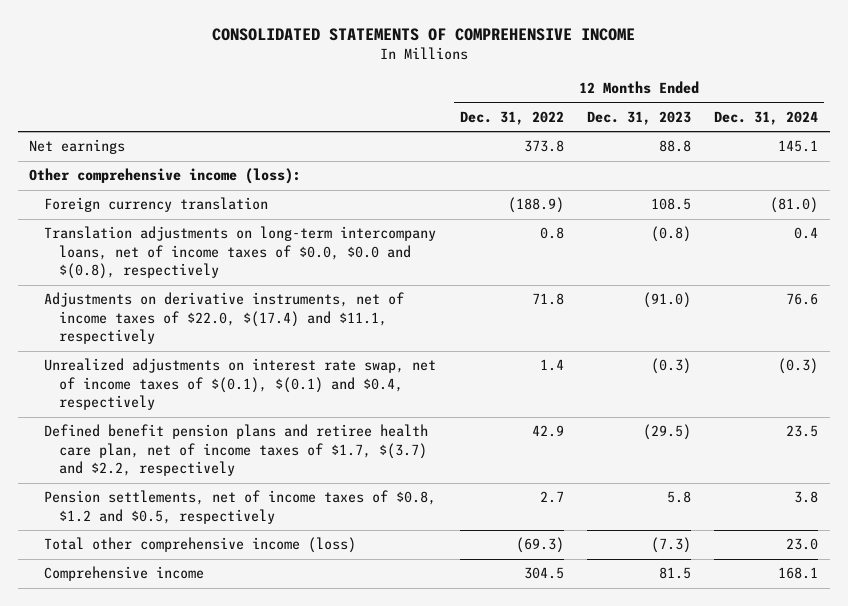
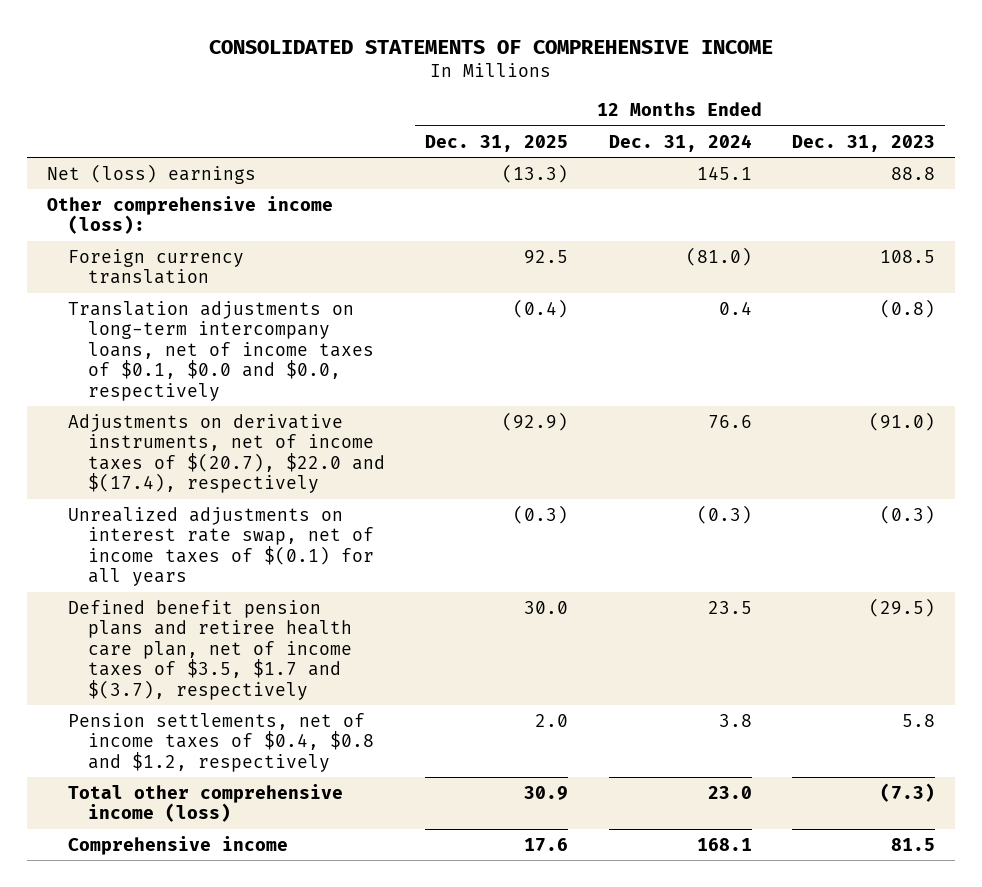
- | 12 Months Ended Dec. 31, 2022 | 12 Months Ended Dec. 31, 2023 | 12 Months Ended Dec. 31, 2024
+ | 12 Months Ended Dec. 31, 2025 | 12 Months Ended Dec. 31, 2024 | 12 Months Ended Dec. 31, 2023
- Net earnings | 373.8 | 88.8 | 145.1
+ Net (loss) earnings | (13.3) | 145.1 | 88.8
- Translation adjustments on long-term intercompany loans, net of income taxes of $0.0, $0.0 and $(0.8), respectively | 0.8 | (0.8) | 0.4
- Adjustments on derivative instruments, net of income taxes of $22.0, $(17.4) and $11.1, respectively | 71.8 | (91.0) | 76.6
- Unrealized adjustments on interest rate swap, net of income taxes of $(0.1), $(0.1) and $0.4, respectively | 1.4 | (0.3) | (0.3)
- Defined benefit pension plans and retiree health care plan, net of income taxes of $1.7, $(3.7) and $2.2, respectively | 42.9 | (29.5) | 23.5
- Pension settlements, net of income taxes of $0.8, $1.2 and $0.5, respectively | 2.7 | 5.8 | 3.8
+ Translation adjustments on long-term intercompany loans, net of income taxes of $0.1, $0.0 and $0.0, respectively | (0.4) | 0.4 | (0.8)
+ Adjustments on derivative instruments, net of income taxes of $(20.7), $22.0 and $(17.4), respectively | (92.9) | 76.6 | (91.0)
+ Unrealized adjustments on interest rate swap, net of income taxes of $(0.1) for all years | (0.3) | (0.3) | (0.3)
+ Defined benefit pension plans and retiree health care plan, net of income taxes of $3.5, $1.7 and $(3.7), respectively | 30.0 | 23.5 | (29.5)
+ Pension settlements, net of income taxes of $0.4, $0.8 and $1.2, respectively | 2.0 | 3.8 | 5.8

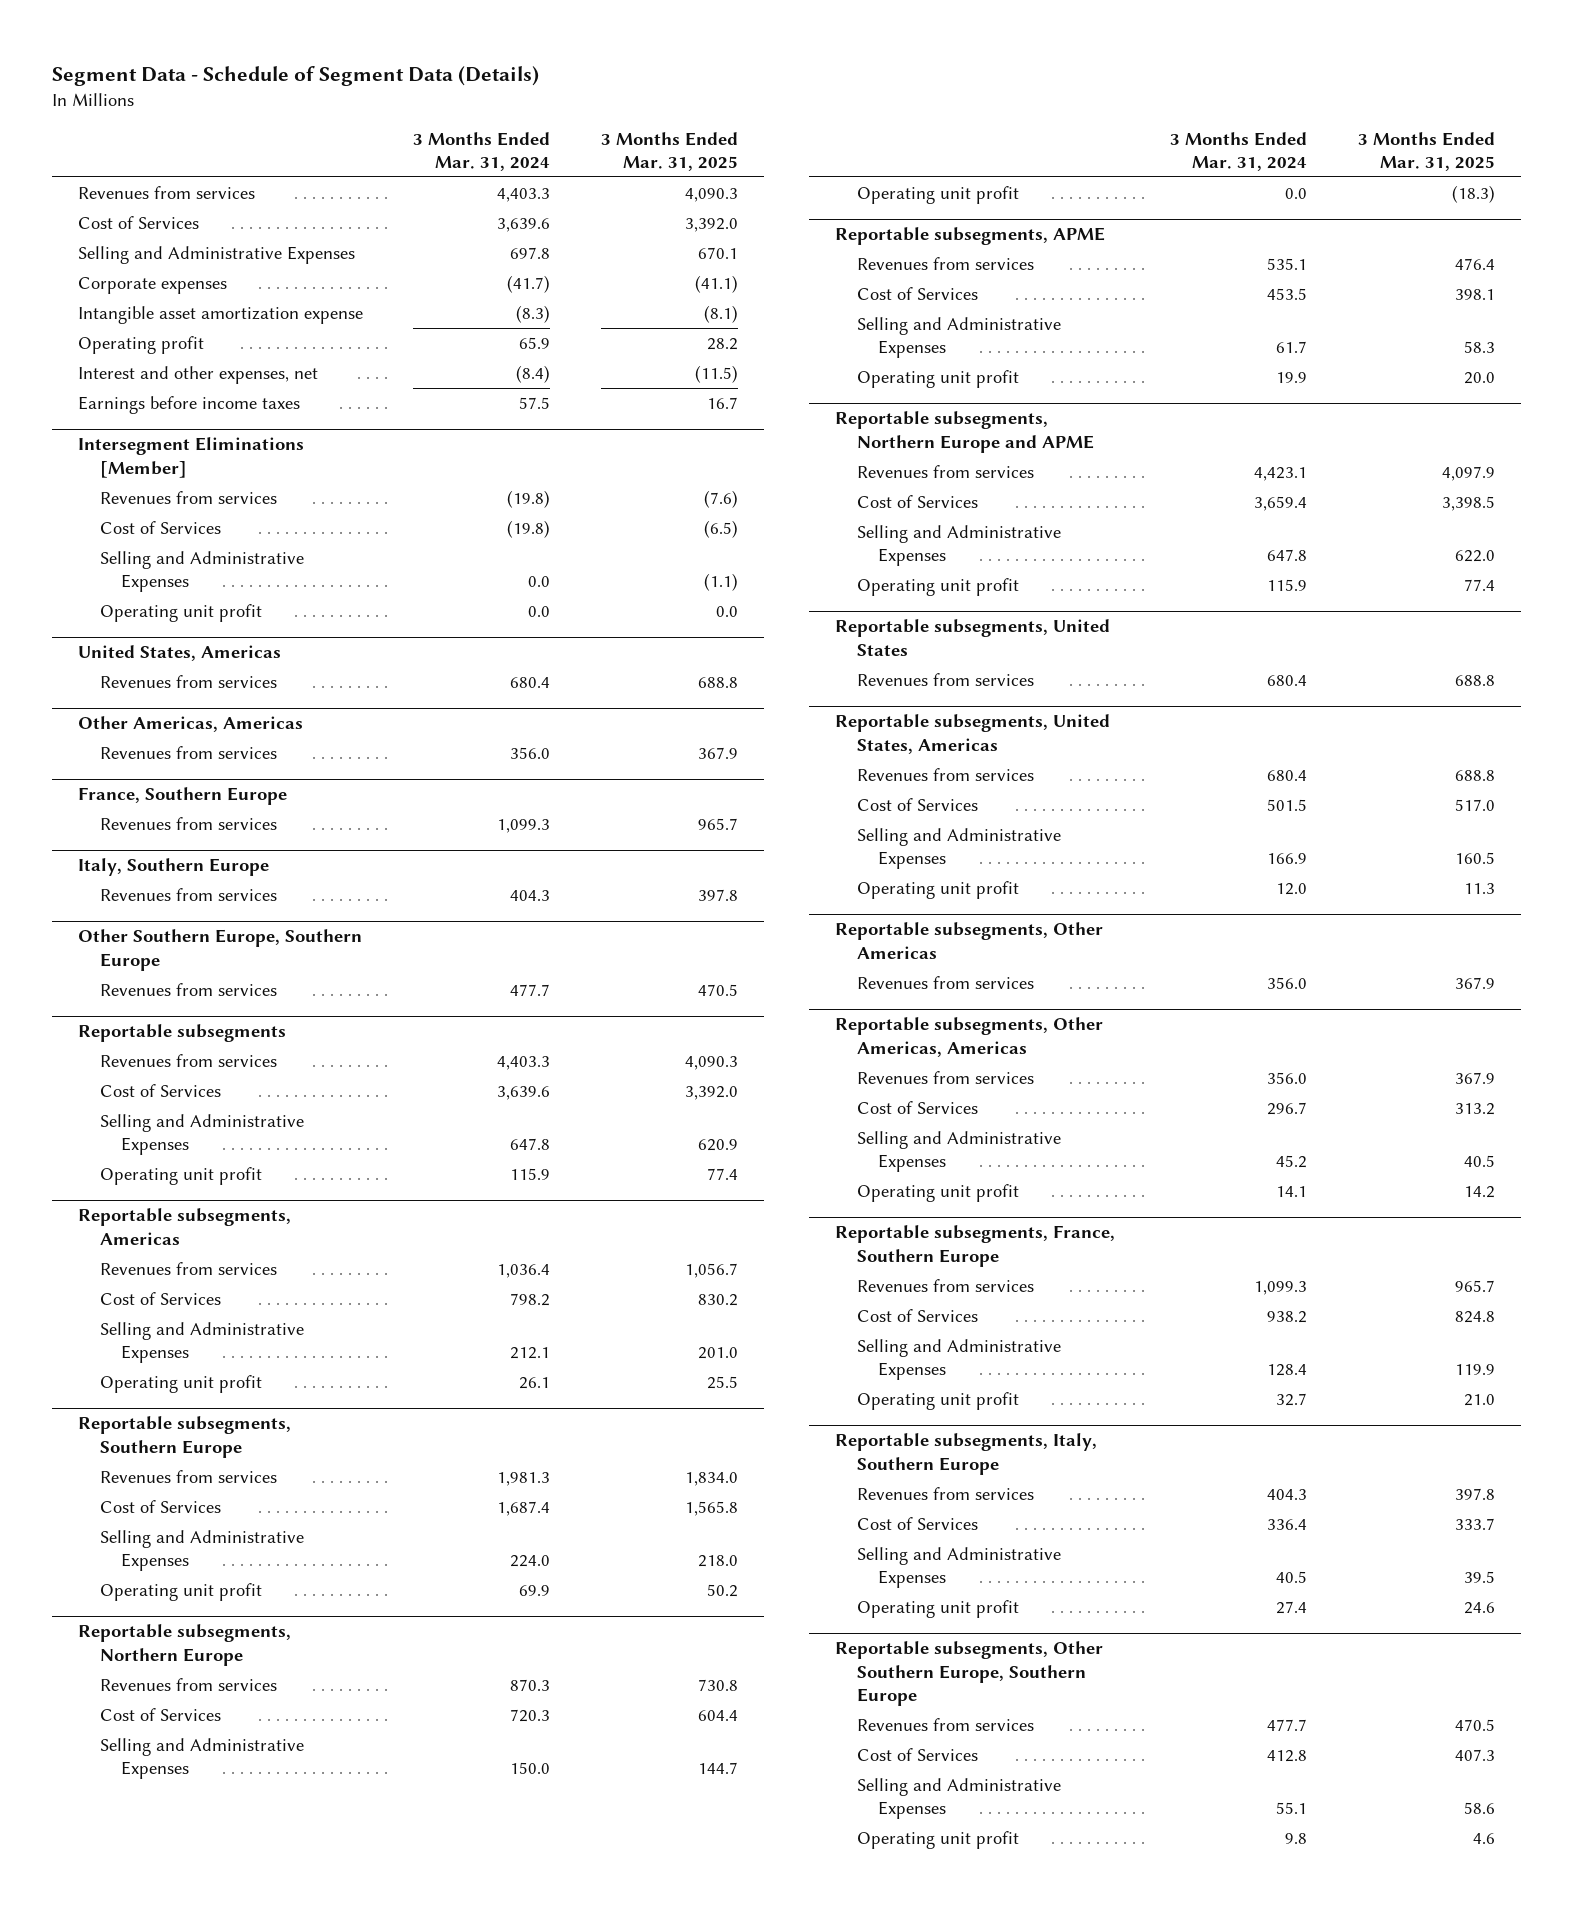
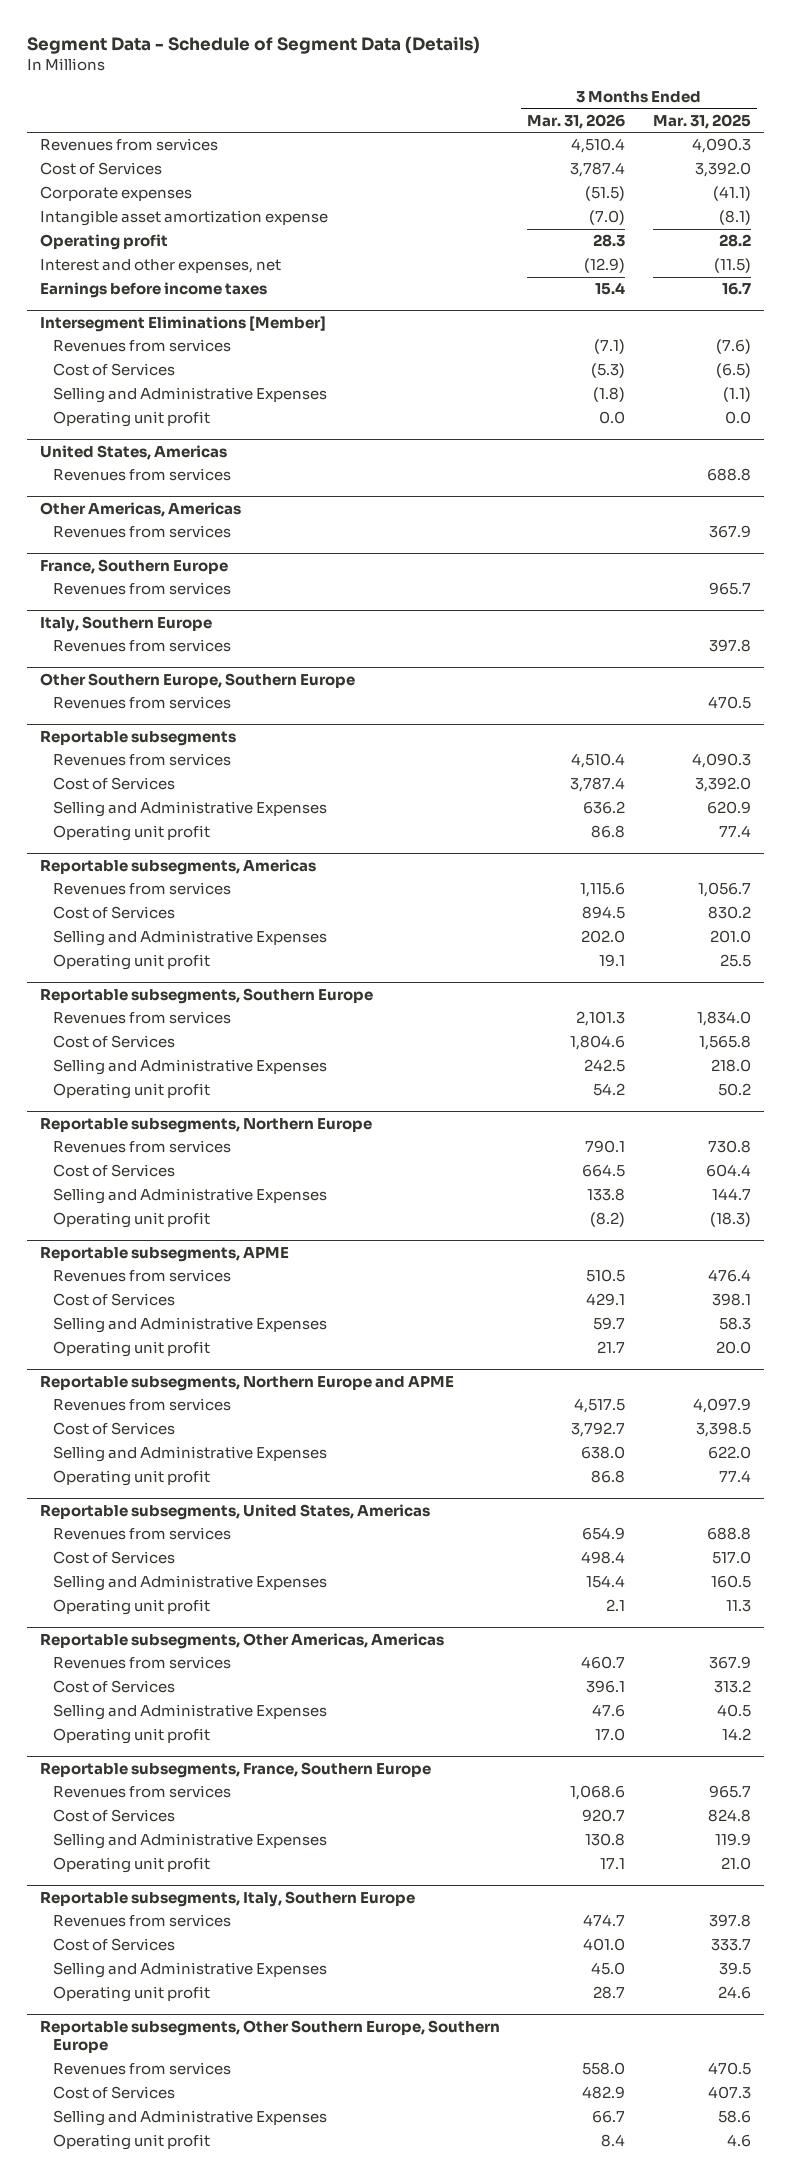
- | 3 Months Ended Mar. 31, 2024 | 3 Months Ended Mar. 31, 2025
+ | 3 Months Ended Mar. 31, 2026 | 3 Months Ended Mar. 31, 2025
- Selling and Administrative Expenses | 697.8 | 670.1
- Reportable subsegments, United States
- Revenues from services | 680.4 | 688.8
- Reportable subsegments, Other Americas
- Revenues from services | 356.0 | 367.9

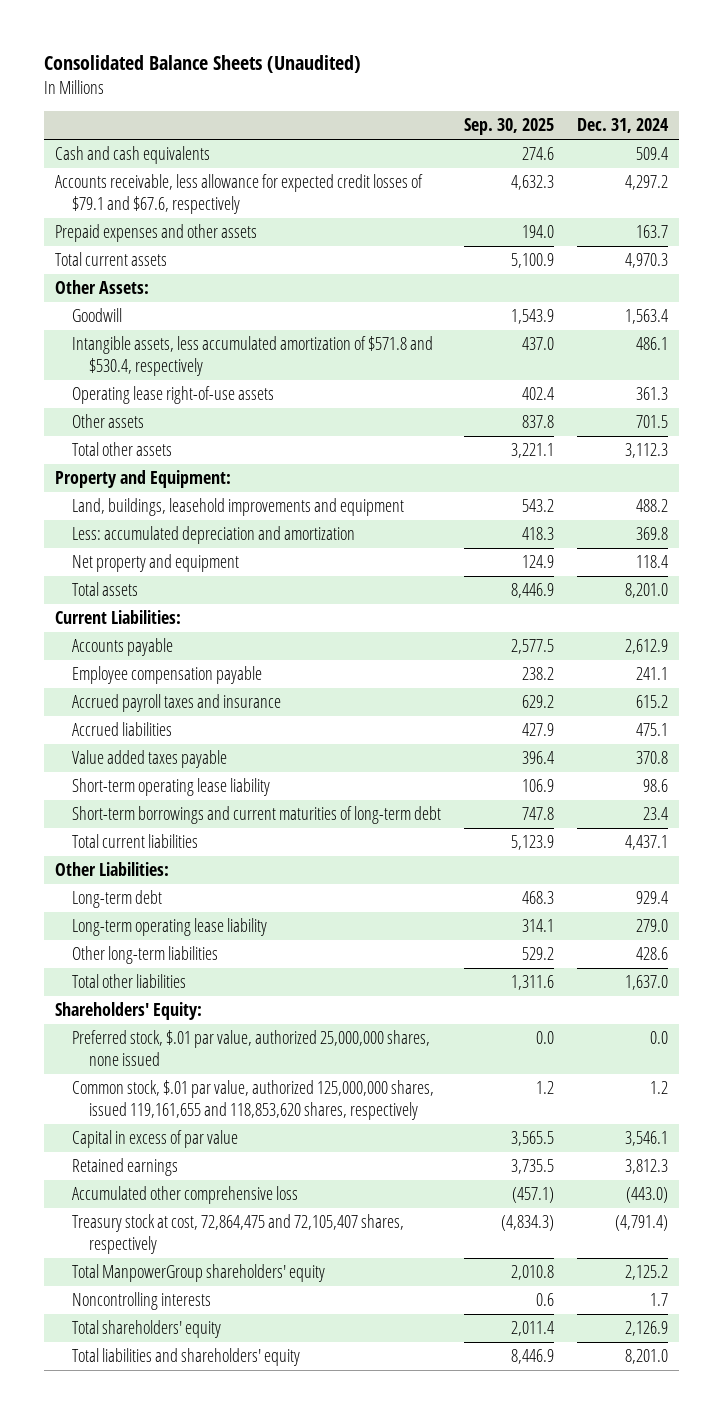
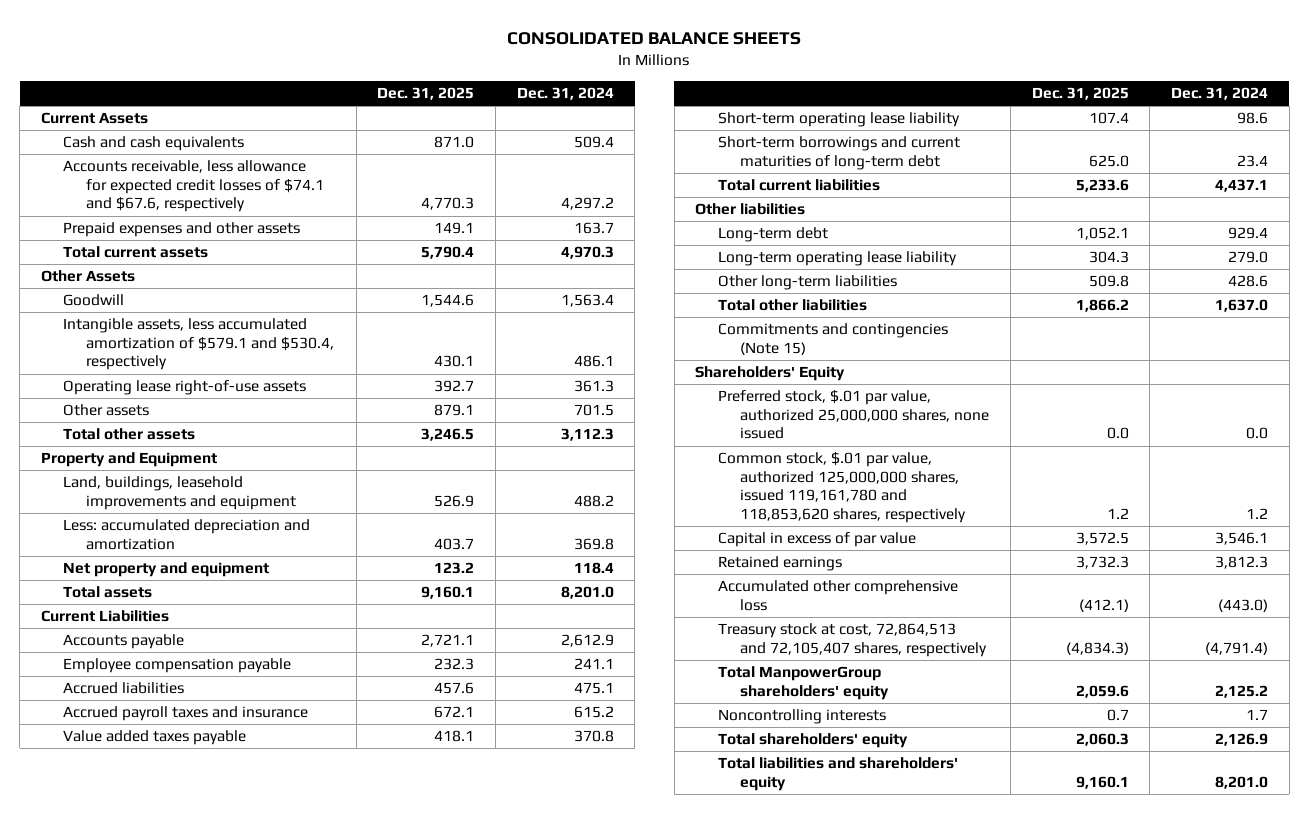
- Consolidated Balance Sheets (Unaudited)
+ CONSOLIDATED BALANCE SHEETS
- | Sep. 30, 2025 | Dec. 31, 2024
+ | Dec. 31, 2025 | Dec. 31, 2024
+ Current Assets
- Accounts receivable, less allowance for expected credit losses of $79.1 and $67.6, respectively | 4,632.3 | 4,297.2
+ Accounts receivable, less allowance for expected credit losses of $74.1 and $67.6, respectively | 4,770.3 | 4,297.2
- Other Assets:
+ Other Assets
- Intangible assets, less accumulated amortization of $571.8 and $530.4, respectively | 437.0 | 486.1
+ Intangible assets, less accumulated amortization of $579.1 and $530.4, respectively | 430.1 | 486.1
- Property and Equipment:
+ Property and Equipment
- Current Liabilities:
+ Current Liabilities
moved down: Accrued payroll taxes and insurance | 672.1 | 615.2
- Other Liabilities:
+ Other liabilities
- Shareholders' Equity:
+ Commitments and contingencies (Note 15)
+ Shareholders' Equity
- Common stock, $.01 par value, authorized 125,000,000 shares, issued 119,161,655 and 118,853,620 shares, respectively | 1.2 | 1.2
+ Common stock, $.01 par value, authorized 125,000,000 shares, issued 119,161,780 and 118,853,620 shares, respectively | 1.2 | 1.2
- Treasury stock at cost, 72,864,475 and 72,105,407 shares, respectively | (4,834.3) | (4,791.4)
+ Treasury stock at cost, 72,864,513 and 72,105,407 shares, respectively | (4,834.3) | (4,791.4)

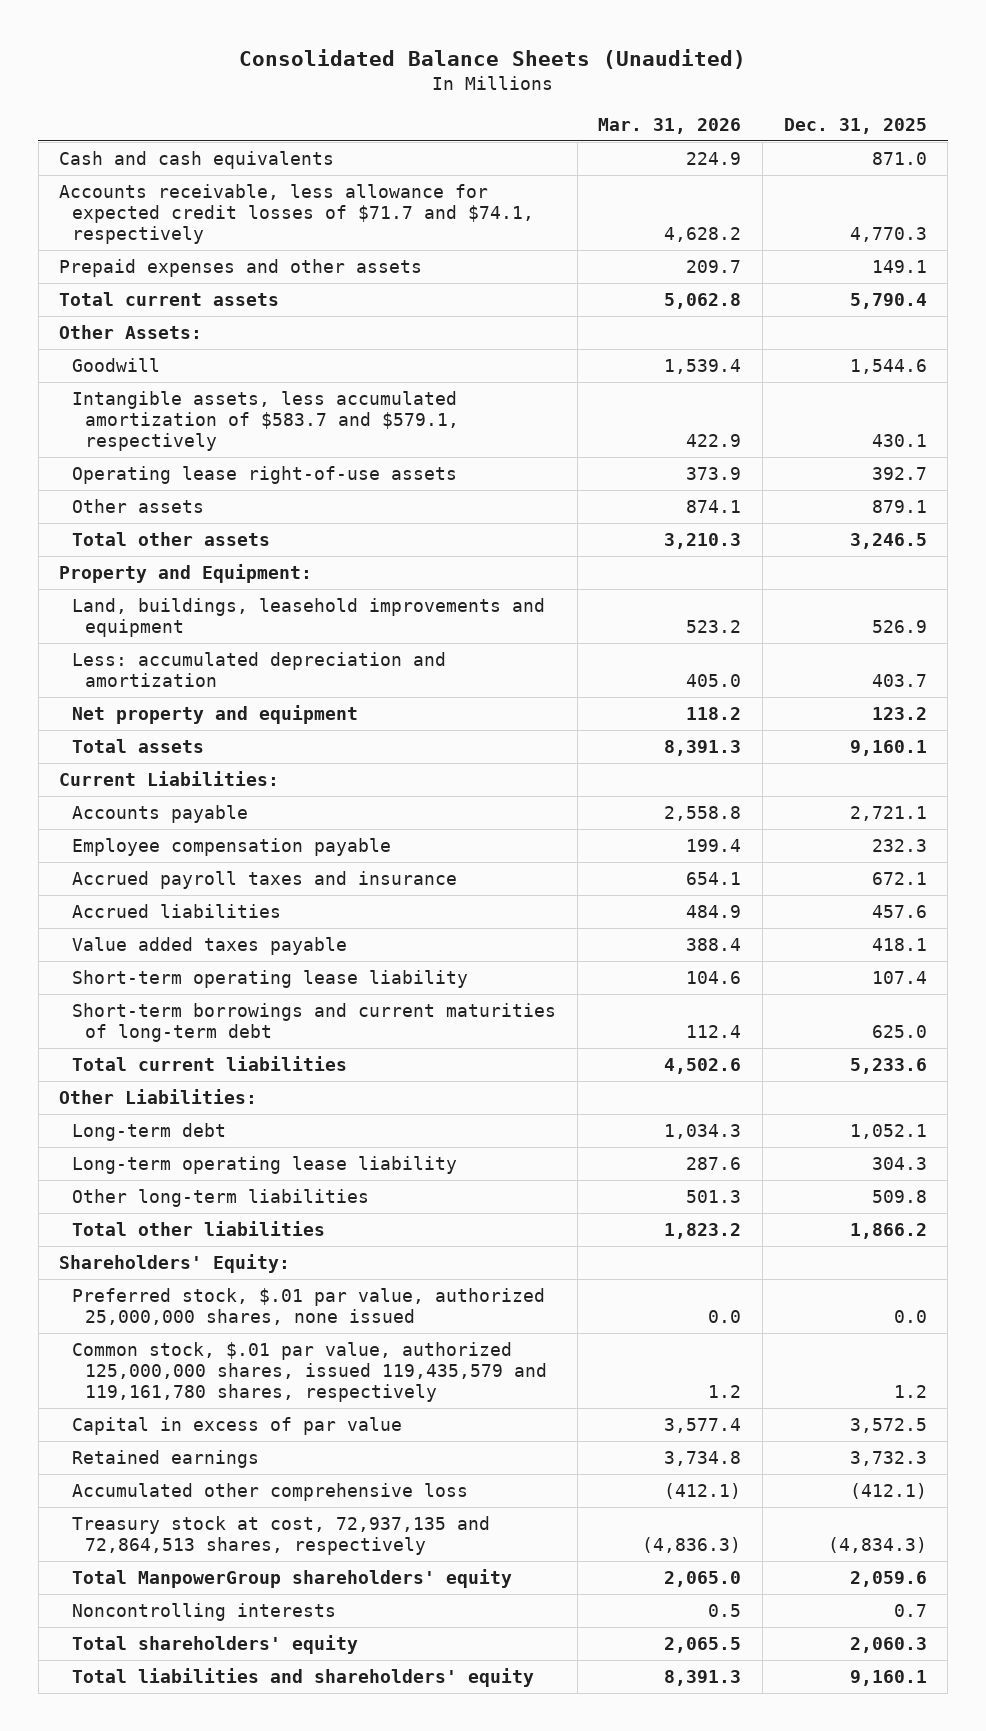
- CONSOLIDATED BALANCE SHEETS
+ Consolidated Balance Sheets (Unaudited)
- | Dec. 31, 2025 | Dec. 31, 2024
+ | Mar. 31, 2026 | Dec. 31, 2025
- Current Assets
- Accounts receivable, less allowance for expected credit losses of $74.1 and $67.6, respectively | 4,770.3 | 4,297.2
+ Accounts receivable, less allowance for expected credit losses of $71.7 and $74.1, respectively | 4,628.2 | 4,770.3
- Other Assets
+ Other Assets:
- Intangible assets, less accumulated amortization of $579.1 and $530.4, respectively | 430.1 | 486.1
+ Intangible assets, less accumulated amortization of $583.7 and $579.1, respectively | 422.9 | 430.1
- Property and Equipment
+ Property and Equipment:
- Current Liabilities
+ Current Liabilities:
moved down: Accrued liabilities | 484.9 | 457.6
- Other liabilities
+ Other Liabilities:
- Commitments and contingencies (Note 15)
- Shareholders' Equity
+ Shareholders' Equity:
- Common stock, $.01 par value, authorized 125,000,000 shares, issued 119,161,780 and 118,853,620 shares, respectively | 1.2 | 1.2
+ Common stock, $.01 par value, authorized 125,000,000 shares, issued 119,435,579 and 119,161,780 shares, respectively | 1.2 | 1.2
- Treasury stock at cost, 72,864,513 and 72,105,407 shares, respectively | (4,834.3) | (4,791.4)
+ Treasury stock at cost, 72,937,135 and 72,864,513 shares, respectively | (4,836.3) | (4,834.3)

